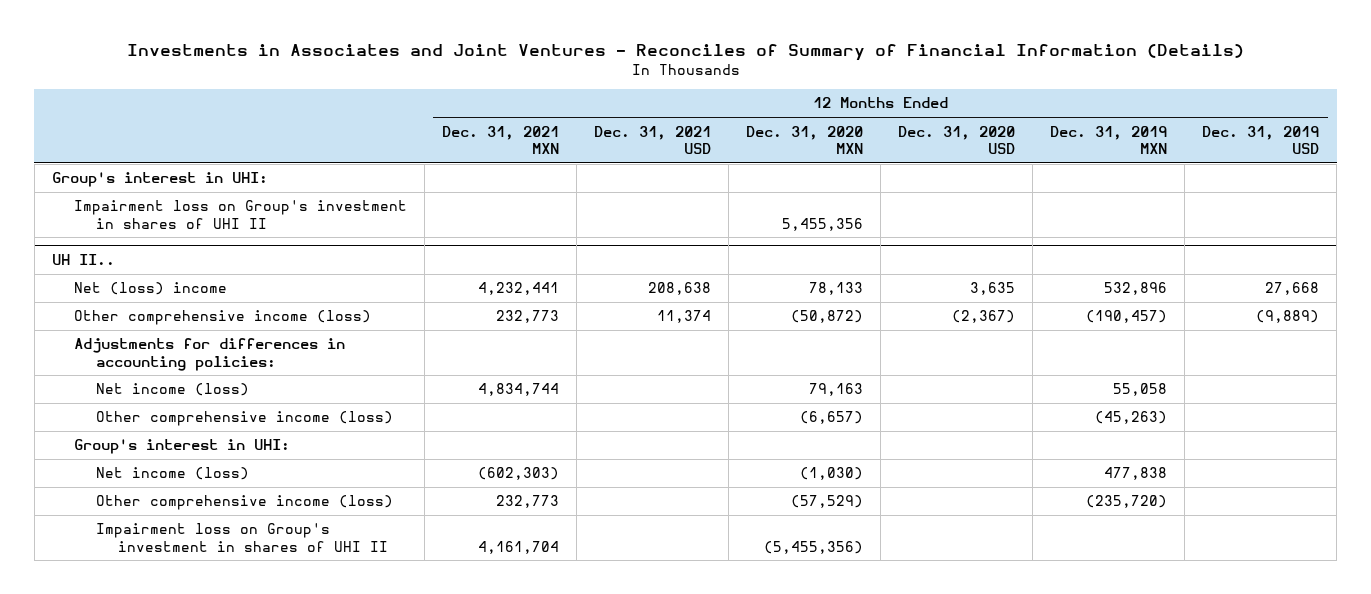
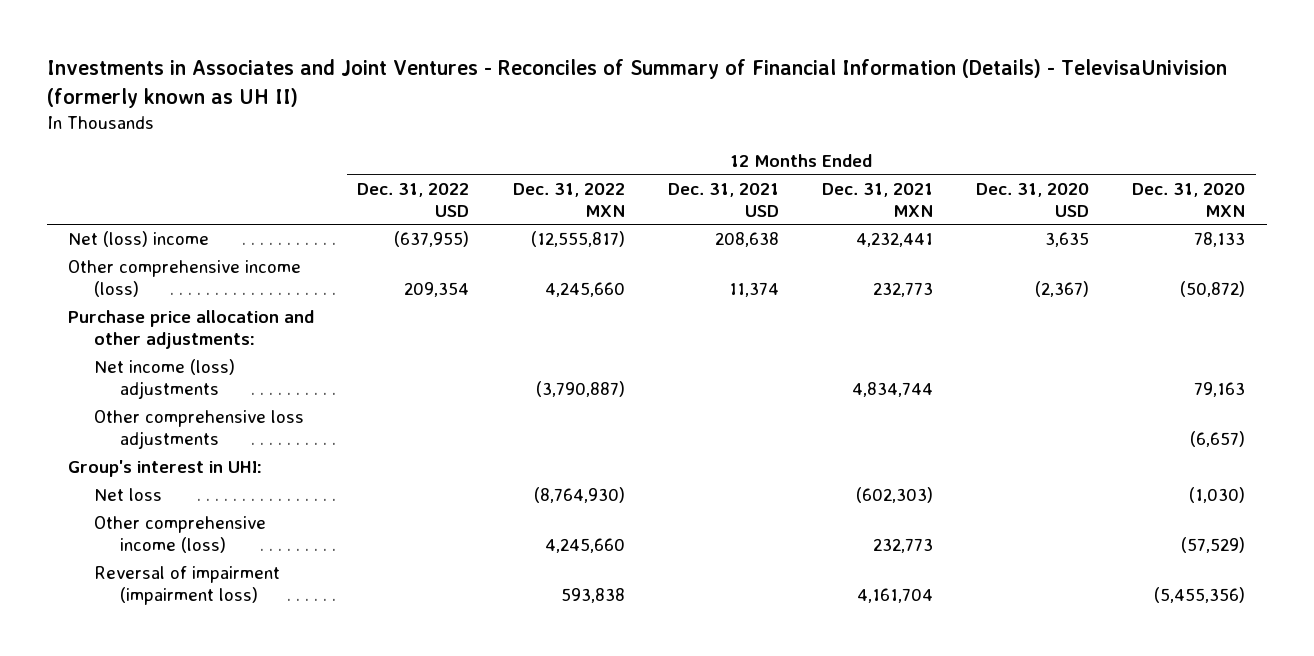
- Investments in Associates and Joint Ventures - Reconciles of Summary of Financial Information (Details)
+ Investments in Associates and Joint Ventures - Reconciles of Summary of Financial Information (Details) - TelevisaUnivision (formerly known as UH II)
- | 12 Months Ended Dec. 31, 2021 MXN | 12 Months Ended Dec. 31, 2021 USD | 12 Months Ended Dec. 31, 2020 MXN | 12 Months Ended Dec. 31, 2020 USD | 12 Months Ended Dec. 31, 2019 MXN | 12 Months Ended Dec. 31, 2019 USD
+ | 12 Months Ended Dec. 31, 2022 USD | 12 Months Ended Dec. 31, 2022 MXN | 12 Months Ended Dec. 31, 2021 USD | 12 Months Ended Dec. 31, 2021 MXN | 12 Months Ended Dec. 31, 2020 USD | 12 Months Ended Dec. 31, 2020 MXN
- Group's interest in UHI:
- Impairment loss on Group's investment in shares of UHI II | | | 5,455,356 | | |
- UH II..
- Adjustments for differences in accounting policies:
- Net income (loss) | 4,834,744 | | 79,163 | | 55,058 |
- Other comprehensive income (loss) | | | (6,657) | | (45,263) |
+ Purchase price allocation and other adjustments:
+ Net income (loss) adjustments | | (3,790,887) | | 4,834,744 | | 79,163
+ Other comprehensive loss adjustments | | | | | | (6,657)
- Net income (loss) | (602,303) | | (1,030) | | 477,838 |
+ Net loss | | (8,764,930) | | (602,303) | | (1,030)
- Impairment loss on Group's investment in shares of UHI II | 4,161,704 | | (5,455,356) | | |
+ Reversal of impairment (impairment loss) | | 593,838 | | 4,161,704 | | (5,455,356)

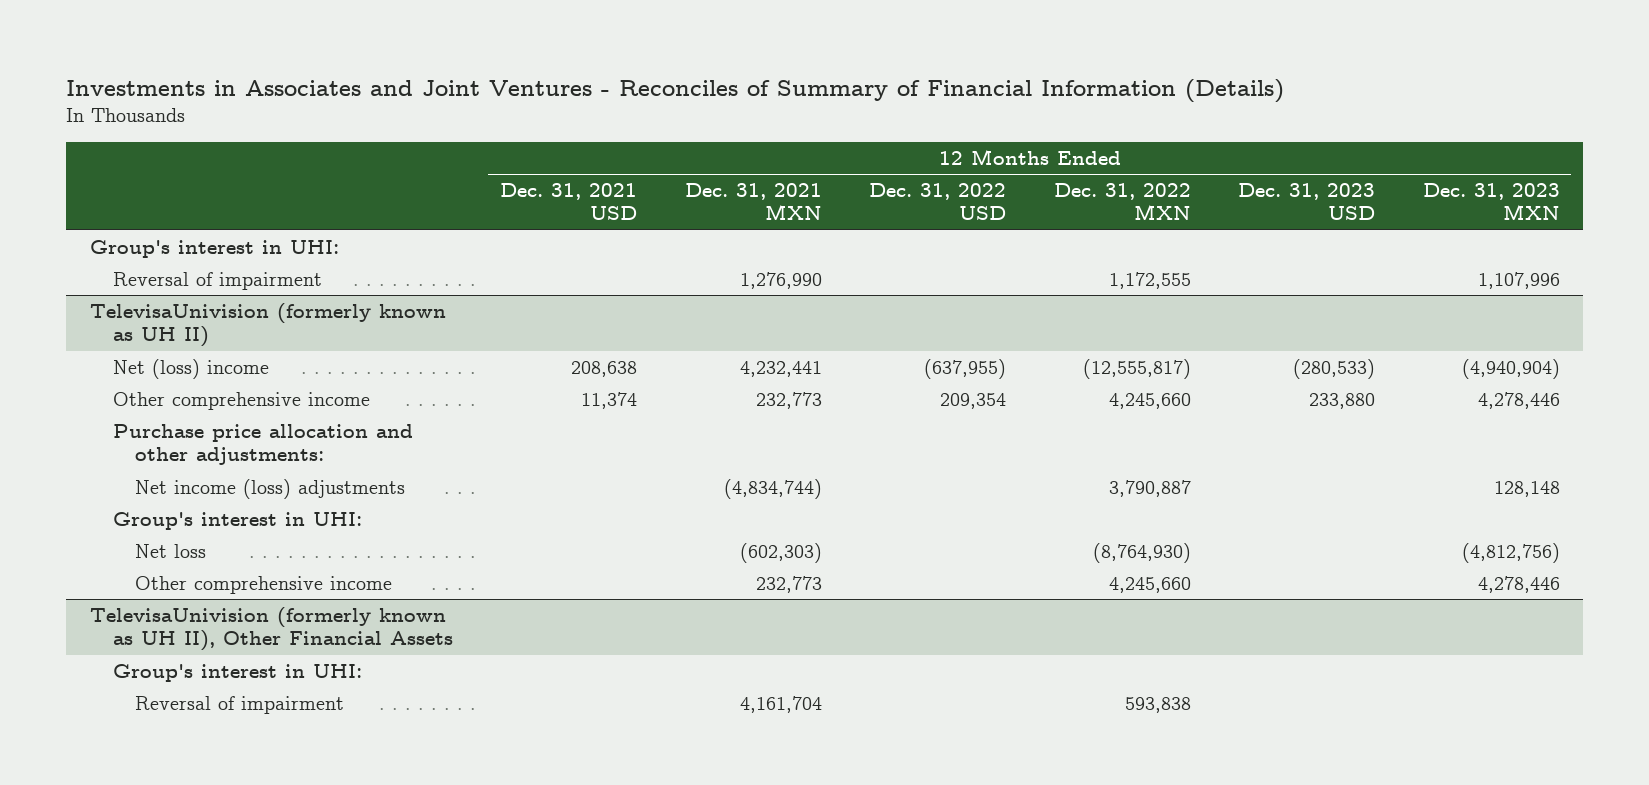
- Investments in Associates and Joint Ventures - Reconciles of Summary of Financial Information (Details) - TelevisaUnivision (formerly known as UH II)
+ Investments in Associates and Joint Ventures - Reconciles of Summary of Financial Information (Details)
- | 12 Months Ended Dec. 31, 2022 USD | 12 Months Ended Dec. 31, 2022 MXN | 12 Months Ended Dec. 31, 2021 USD | 12 Months Ended Dec. 31, 2021 MXN | 12 Months Ended Dec. 31, 2020 USD | 12 Months Ended Dec. 31, 2020 MXN
+ | 12 Months Ended Dec. 31, 2021 USD | 12 Months Ended Dec. 31, 2021 MXN | 12 Months Ended Dec. 31, 2022 USD | 12 Months Ended Dec. 31, 2022 MXN | 12 Months Ended Dec. 31, 2023 USD | 12 Months Ended Dec. 31, 2023 MXN
+ Group's interest in UHI:
+ Reversal of impairment | | 1,276,990 | | 1,172,555 | | 1,107,996
+ TelevisaUnivision (formerly known as UH II)
- Other comprehensive income (loss) | 209,354 | 4,245,660 | 11,374 | 232,773 | (2,367) | (50,872)
+ Other comprehensive income | 11,374 | 232,773 | 209,354 | 4,245,660 | 233,880 | 4,278,446
- Net income (loss) adjustments | | (3,790,887) | | 4,834,744 | | 79,163
- Other comprehensive loss adjustments | | | | | | (6,657)
+ Net income (loss) adjustments | | (4,834,744) | | 3,790,887 | | 128,148
- Other comprehensive income (loss) | | 4,245,660 | | 232,773 | | (57,529)
- Reversal of impairment (impairment loss) | | 593,838 | | 4,161,704 | | (5,455,356)
+ Other comprehensive income | | 232,773 | | 4,245,660 | | 4,278,446
+ TelevisaUnivision (formerly known as UH II), Other Financial Assets
+ Group's interest in UHI:
+ Reversal of impairment | | 4,161,704 | | 593,838 | |

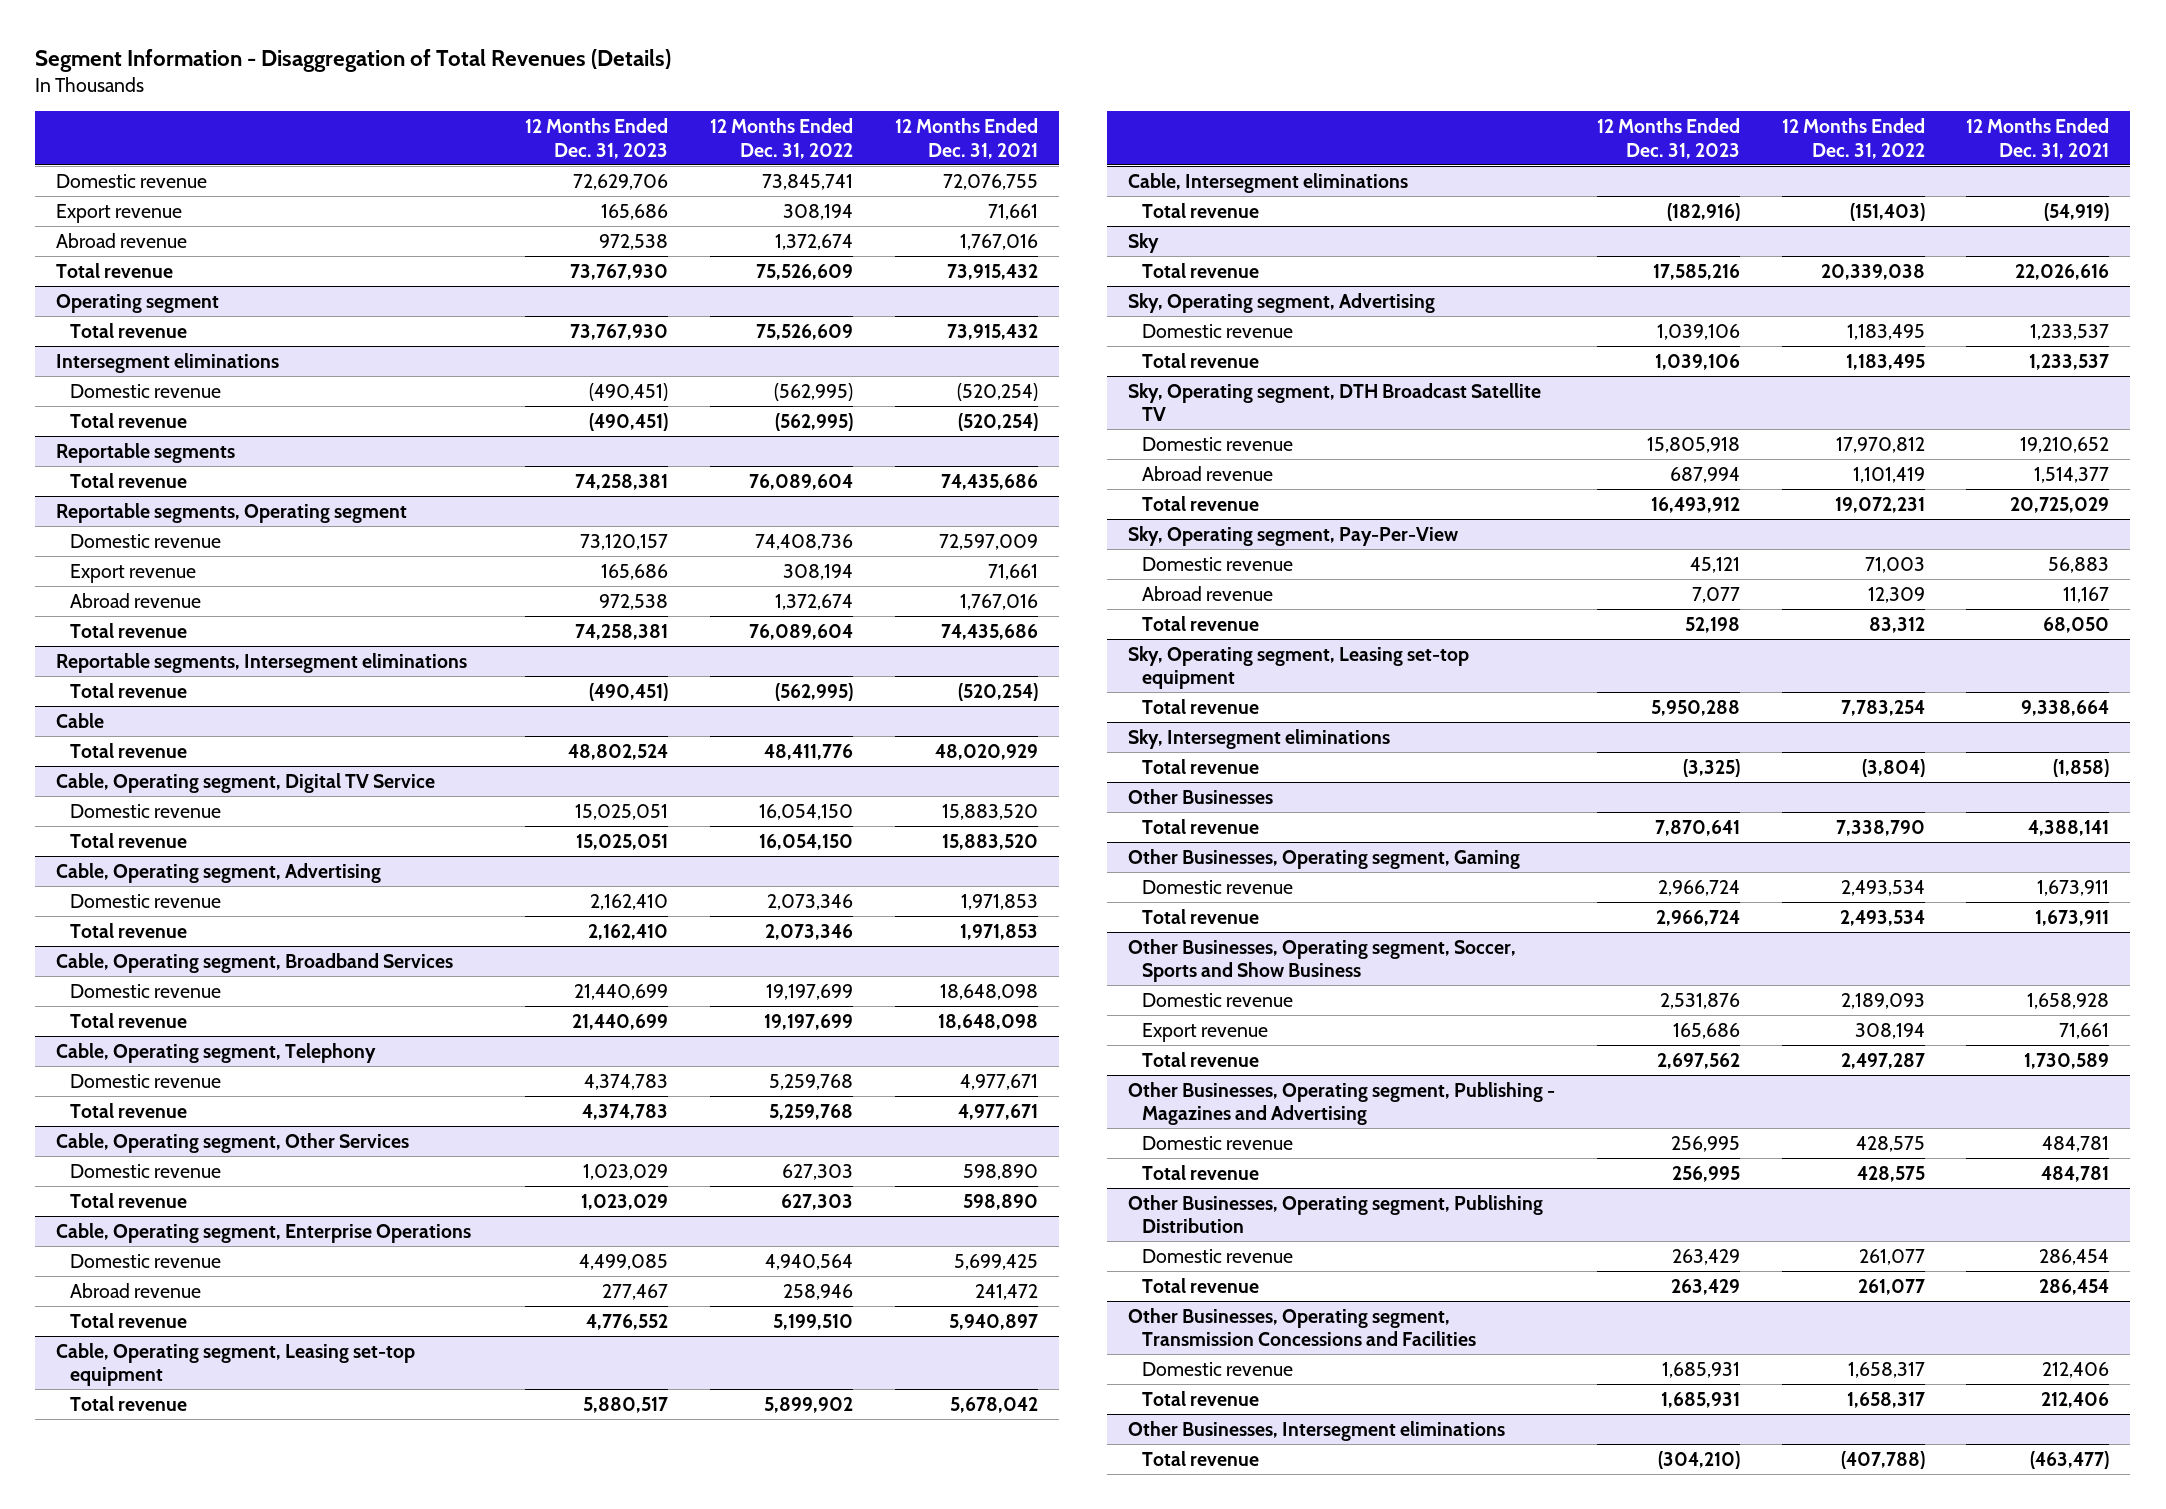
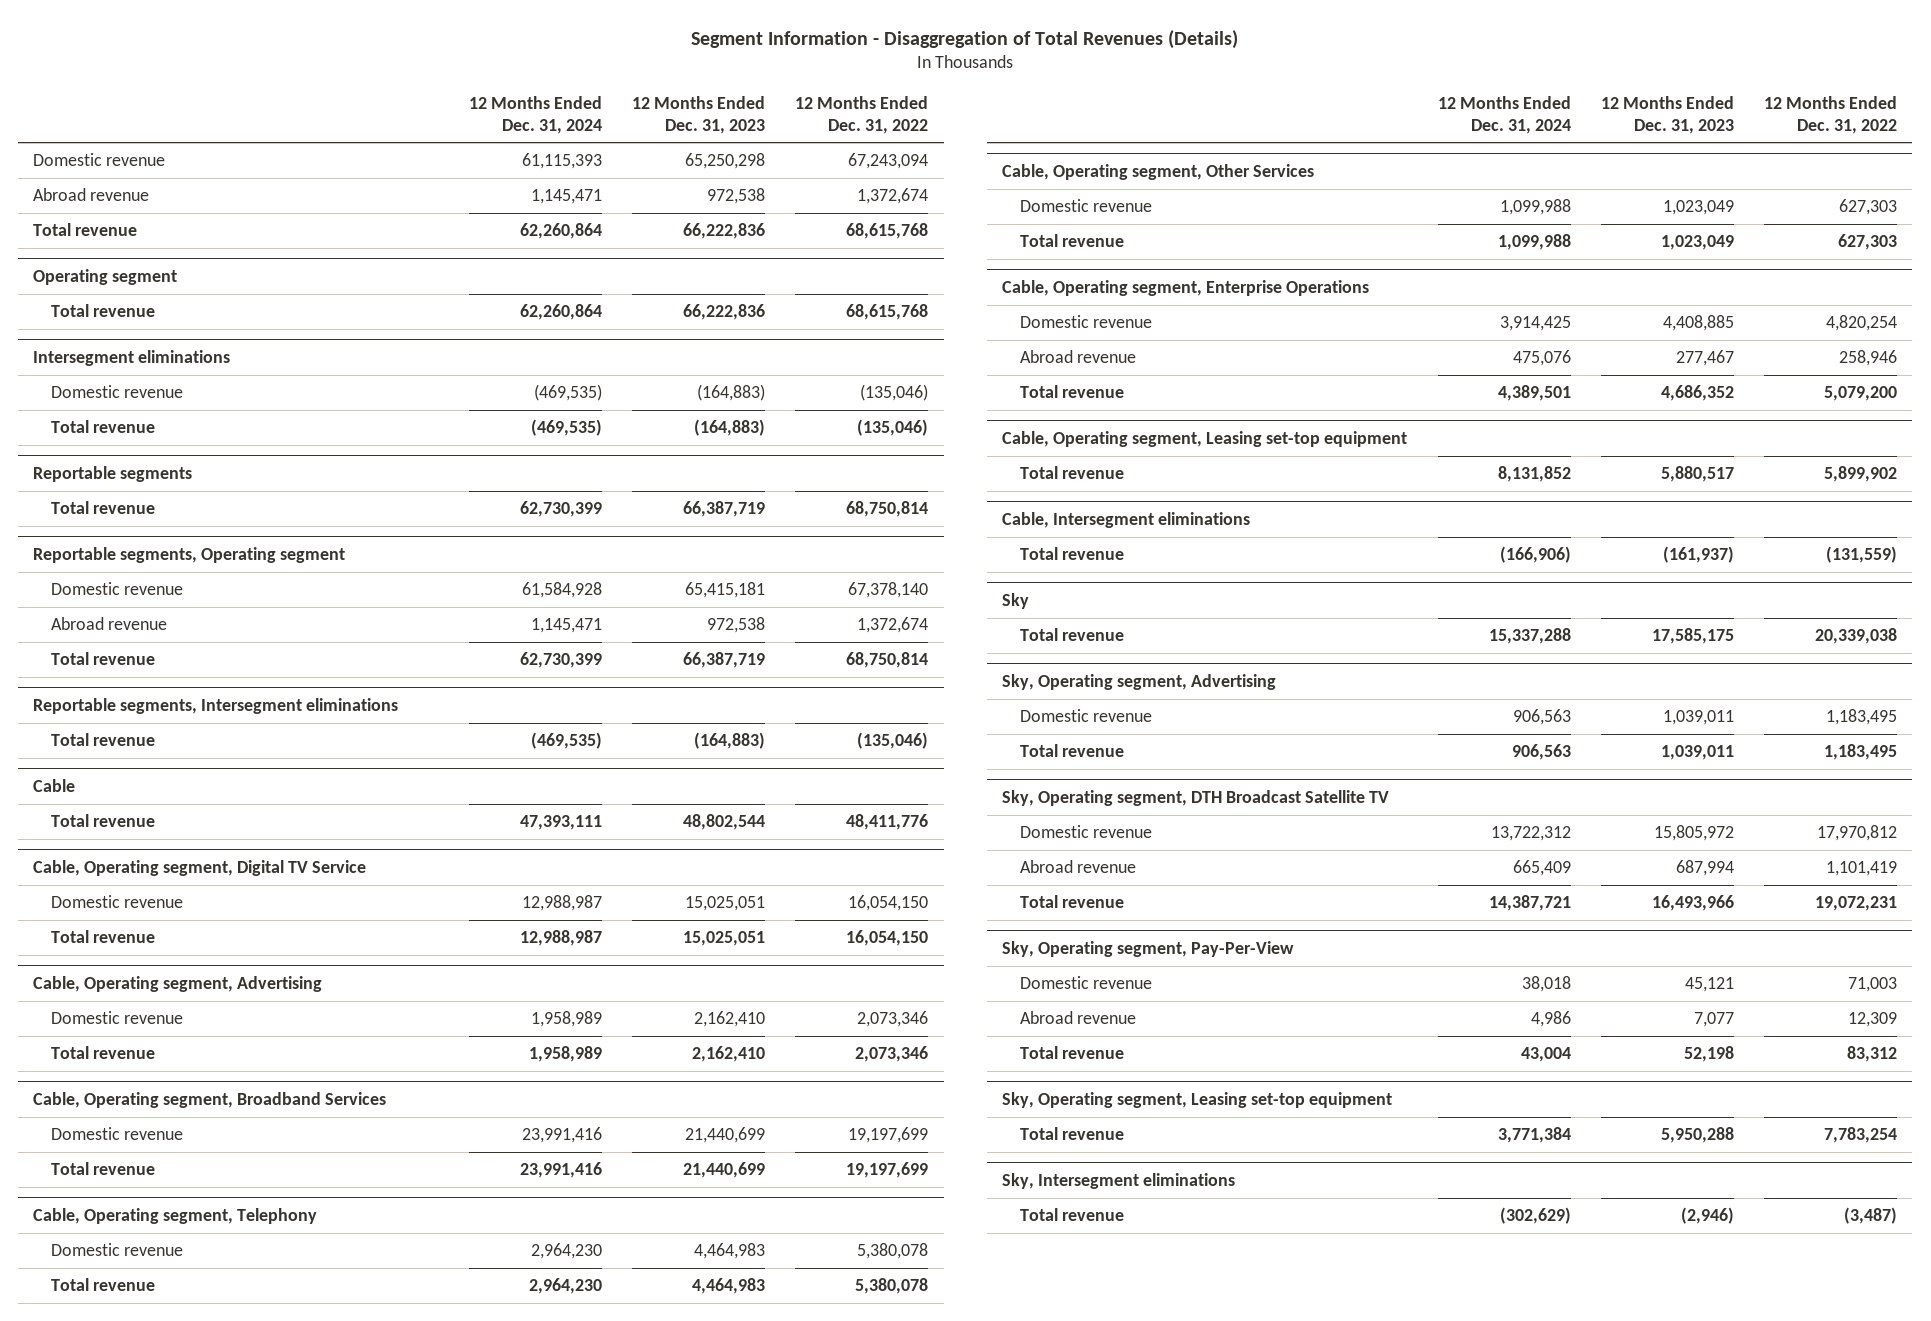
- | 12 Months Ended Dec. 31, 2023 | 12 Months Ended Dec. 31, 2022 | 12 Months Ended Dec. 31, 2021
+ | 12 Months Ended Dec. 31, 2024 | 12 Months Ended Dec. 31, 2023 | 12 Months Ended Dec. 31, 2022
- Domestic revenue | 72,629,706 | 73,845,741 | 72,076,755
- Export revenue | 165,686 | 308,194 | 71,661
+ Domestic revenue | 61,115,393 | 65,250,298 | 67,243,094
- Total revenue | 73,767,930 | 75,526,609 | 73,915,432
+ Total revenue | 62,260,864 | 66,222,836 | 68,615,768
@ Operating segment
- Total revenue | 73,767,930 | 75,526,609 | 73,915,432
+ Total revenue | 62,260,864 | 66,222,836 | 68,615,768
@ Intersegment eliminations
- Domestic revenue | (490,451) | (562,995) | (520,254)
- Total revenue | (490,451) | (562,995) | (520,254)
+ Domestic revenue | (469,535) | (164,883) | (135,046)
+ Total revenue | (469,535) | (164,883) | (135,046)
@ Reportable segments
- Total revenue | 74,258,381 | 76,089,604 | 74,435,686
+ Total revenue | 62,730,399 | 66,387,719 | 68,750,814
@ Reportable segments, Operating segment
- Domestic revenue | 73,120,157 | 74,408,736 | 72,597,009
- Export revenue | 165,686 | 308,194 | 71,661
+ Domestic revenue | 61,584,928 | 65,415,181 | 67,378,140
- Total revenue | 74,258,381 | 76,089,604 | 74,435,686
+ Total revenue | 62,730,399 | 66,387,719 | 68,750,814
@ Reportable segments, Intersegment eliminations
- Total revenue | (490,451) | (562,995) | (520,254)
+ Total revenue | (469,535) | (164,883) | (135,046)
@ Cable
- Total revenue | 48,802,524 | 48,411,776 | 48,020,929
+ Total revenue | 47,393,111 | 48,802,544 | 48,411,776
@ Cable, Operating segment, Telephony
- Domestic revenue | 4,374,783 | 5,259,768 | 4,977,671
- Total revenue | 4,374,783 | 5,259,768 | 4,977,671
+ Domestic revenue | 2,964,230 | 4,464,983 | 5,380,078
+ Total revenue | 2,964,230 | 4,464,983 | 5,380,078
@ Cable, Operating segment, Other Services
- Domestic revenue | 1,023,029 | 627,303 | 598,890
- Total revenue | 1,023,029 | 627,303 | 598,890
+ Domestic revenue | 1,099,988 | 1,023,049 | 627,303
+ Total revenue | 1,099,988 | 1,023,049 | 627,303
@ Cable, Operating segment, Enterprise Operations
- Domestic revenue | 4,499,085 | 4,940,564 | 5,699,425
+ Domestic revenue | 3,914,425 | 4,408,885 | 4,820,254
- Total revenue | 4,776,552 | 5,199,510 | 5,940,897
+ Total revenue | 4,389,501 | 4,686,352 | 5,079,200
@ Cable, Intersegment eliminations
- Total revenue | (182,916) | (151,403) | (54,919)
+ Total revenue | (166,906) | (161,937) | (131,559)
@ Sky
- Total revenue | 17,585,216 | 20,339,038 | 22,026,616
+ Total revenue | 15,337,288 | 17,585,175 | 20,339,038
@ Sky, Operating segment, Advertising
- Domestic revenue | 1,039,106 | 1,183,495 | 1,233,537
- Total revenue | 1,039,106 | 1,183,495 | 1,233,537
+ Domestic revenue | 906,563 | 1,039,011 | 1,183,495
+ Total revenue | 906,563 | 1,039,011 | 1,183,495
@ Sky, Operating segment, DTH Broadcast Satellite TV
- Domestic revenue | 15,805,918 | 17,970,812 | 19,210,652
+ Domestic revenue | 13,722,312 | 15,805,972 | 17,970,812
- Total revenue | 16,493,912 | 19,072,231 | 20,725,029
+ Total revenue | 14,387,721 | 16,493,966 | 19,072,231
@ Sky, Intersegment eliminations
- Total revenue | (3,325) | (3,804) | (1,858)
- Other Businesses
- Total revenue | 7,870,641 | 7,338,790 | 4,388,141
- Other Businesses, Operating segment, Gaming
- Domestic revenue | 2,966,724 | 2,493,534 | 1,673,911
- Total revenue | 2,966,724 | 2,493,534 | 1,673,911
- Other Businesses, Operating segment, Soccer, Sports and Show Business
- Domestic revenue | 2,531,876 | 2,189,093 | 1,658,928
- Export revenue | 165,686 | 308,194 | 71,661
- Total revenue | 2,697,562 | 2,497,287 | 1,730,589
- Other Businesses, Operating segment, Publishing - Magazines and Advertising
- Domestic revenue | 256,995 | 428,575 | 484,781
- Total revenue | 256,995 | 428,575 | 484,781
- Other Businesses, Operating segment, Publishing Distribution
- Domestic revenue | 263,429 | 261,077 | 286,454
- Total revenue | 263,429 | 261,077 | 286,454
- Other Businesses, Operating segment, Transmission Concessions and Facilities
- Domestic revenue | 1,685,931 | 1,658,317 | 212,406
- Total revenue | 1,685,931 | 1,658,317 | 212,406
- Other Businesses, Intersegment eliminations
- Total revenue | (304,210) | (407,788) | (463,477)
@ Sky, Intersegment eliminations
+ Total revenue | (302,629) | (2,946) | (3,487)

